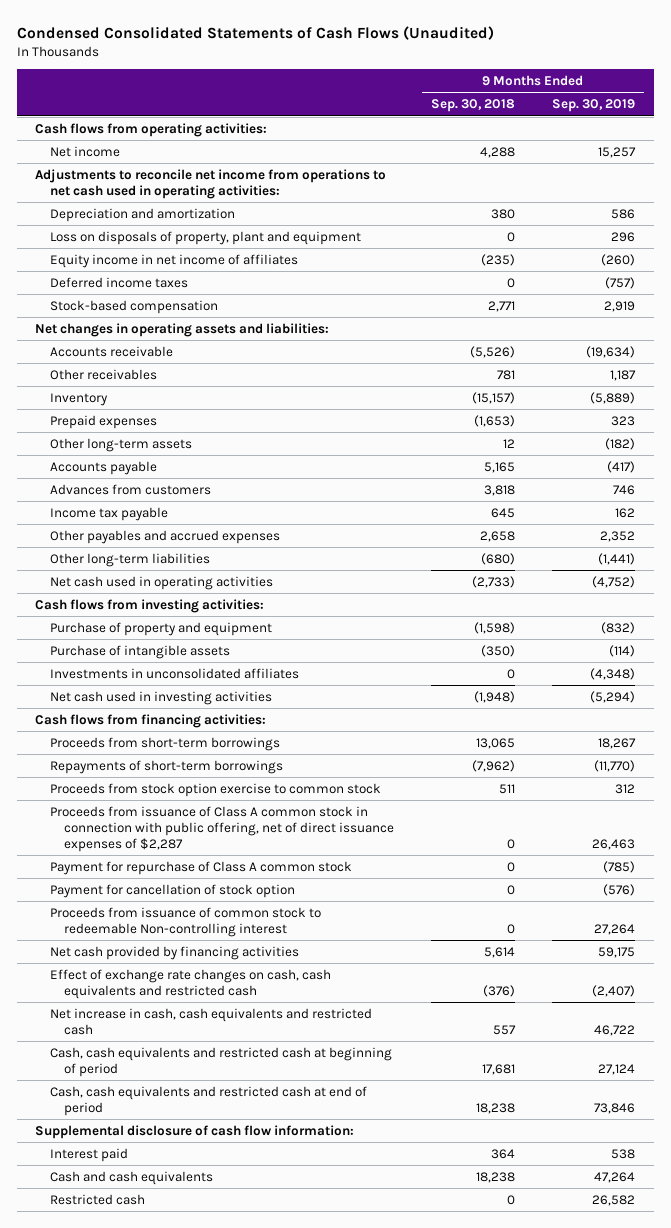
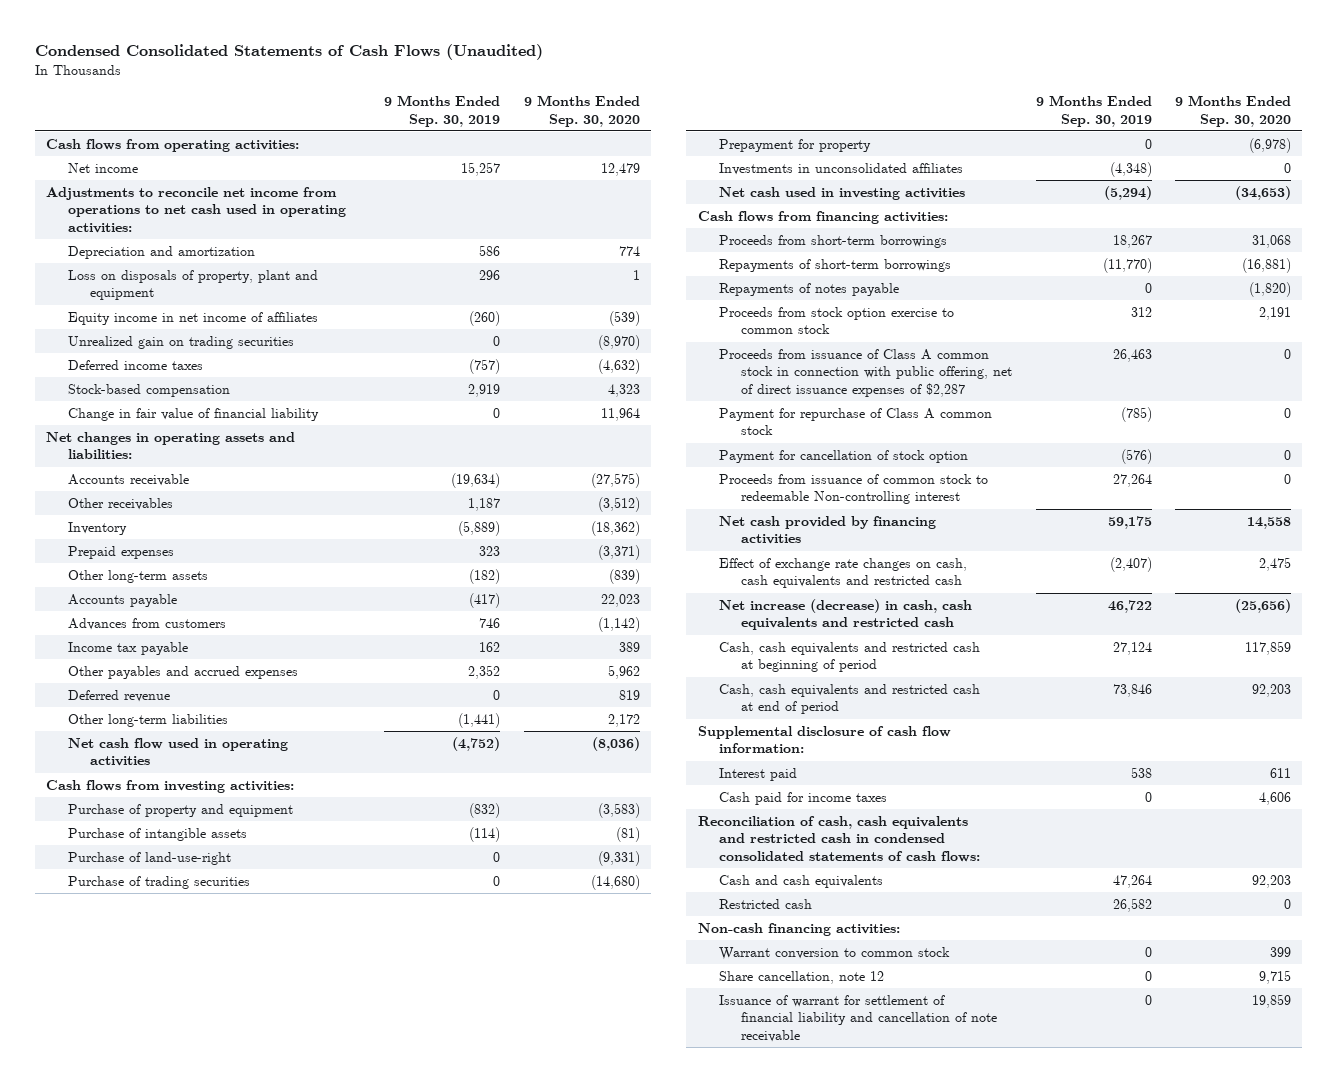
- | 9 Months Ended Sep. 30, 2018 | 9 Months Ended Sep. 30, 2019
+ | 9 Months Ended Sep. 30, 2019 | 9 Months Ended Sep. 30, 2020
+ Unrealized gain on trading securities | 0 | (8,970)
+ Change in fair value of financial liability | 0 | 11,964
+ Deferred revenue | 0 | 819
- Net cash used in operating activities | (2,733) | (4,752)
+ Net cash flow used in operating activities | (4,752) | (8,036)
+ Purchase of land-use-right | 0 | (9,331)
+ Purchase of trading securities | 0 | (14,680)
+ Prepayment for property | 0 | (6,978)
+ Repayments of notes payable | 0 | (1,820)
- Net increase in cash, cash equivalents and restricted cash | 557 | 46,722
+ Net increase (decrease) in cash, cash equivalents and restricted cash | 46,722 | (25,656)
+ Cash paid for income taxes | 0 | 4,606
+ Reconciliation of cash, cash equivalents and restricted cash in condensed consolidated statements of cash flows:
+ Non-cash financing activities:
+ Warrant conversion to common stock | 0 | 399
+ Share cancellation, note 12 | 0 | 9,715
+ Issuance of warrant for settlement of financial liability and cancellation of note receivable | 0 | 19,859

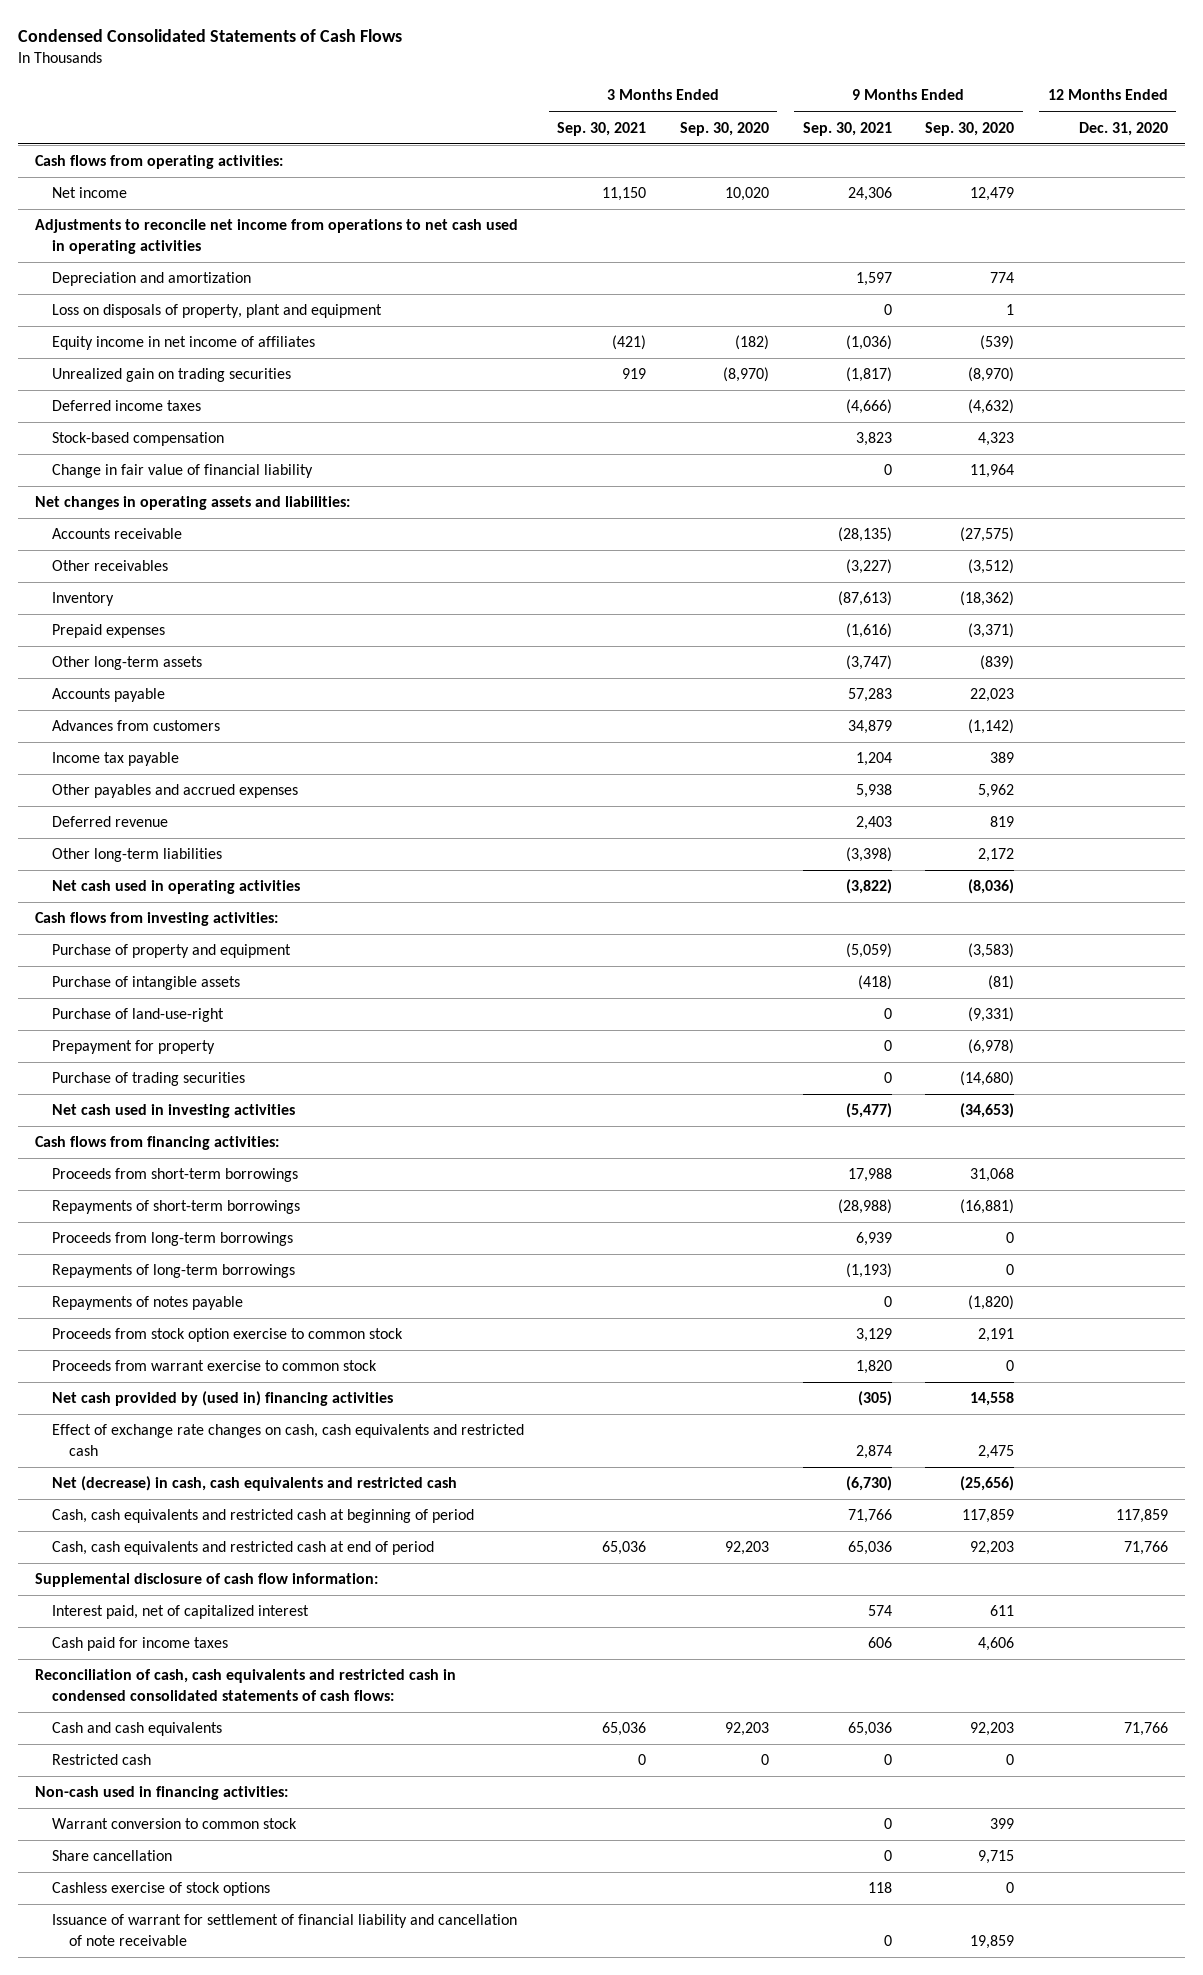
- Condensed Consolidated Statements of Cash Flows (Unaudited)
+ Condensed Consolidated Statements of Cash Flows
- | 9 Months Ended Sep. 30, 2019 | 9 Months Ended Sep. 30, 2020
+ | 3 Months Ended Sep. 30, 2021 | 3 Months Ended Sep. 30, 2020 | 9 Months Ended Sep. 30, 2021 | 9 Months Ended Sep. 30, 2020 | 12 Months Ended Dec. 31, 2020
- Adjustments to reconcile net income from operations to net cash used in operating activities:
+ Adjustments to reconcile net income from operations to net cash used in operating activities
- Net cash flow used in operating activities | (4,752) | (8,036)
+ Net cash used in operating activities | | | (3,822) | (8,036) |
- Investments in unconsolidated affiliates | (4,348) | 0
moved down: Purchase of trading securities | | | 0 | (14,680) |
+ Proceeds from long-term borrowings | | | 6,939 | 0 |
+ Repayments of long-term borrowings | | | (1,193) | 0 |
- Proceeds from issuance of Class A common stock in connection with public offering, net of direct issuance expenses of $2,287 | 26,463 | 0
- Payment for repurchase of Class A common stock | (785) | 0
- Payment for cancellation of stock option | (576) | 0
- Proceeds from issuance of common stock to redeemable Non-controlling interest | 27,264 | 0
- Net cash provided by financing activities | 59,175 | 14,558
+ Proceeds from warrant exercise to common stock | | | 1,820 | 0 |
+ Net cash provided by (used in) financing activities | | | (305) | 14,558 |
- Net increase (decrease) in cash, cash equivalents and restricted cash | 46,722 | (25,656)
+ Net (decrease) in cash, cash equivalents and restricted cash | | | (6,730) | (25,656) |
- Interest paid | 538 | 611
+ Interest paid, net of capitalized interest | | | 574 | 611 |
- Non-cash financing activities:
+ Non-cash used in financing activities:
- Share cancellation, note 12 | 0 | 9,715
+ Share cancellation | | | 0 | 9,715 |
+ Cashless exercise of stock options | | | 118 | 0 |

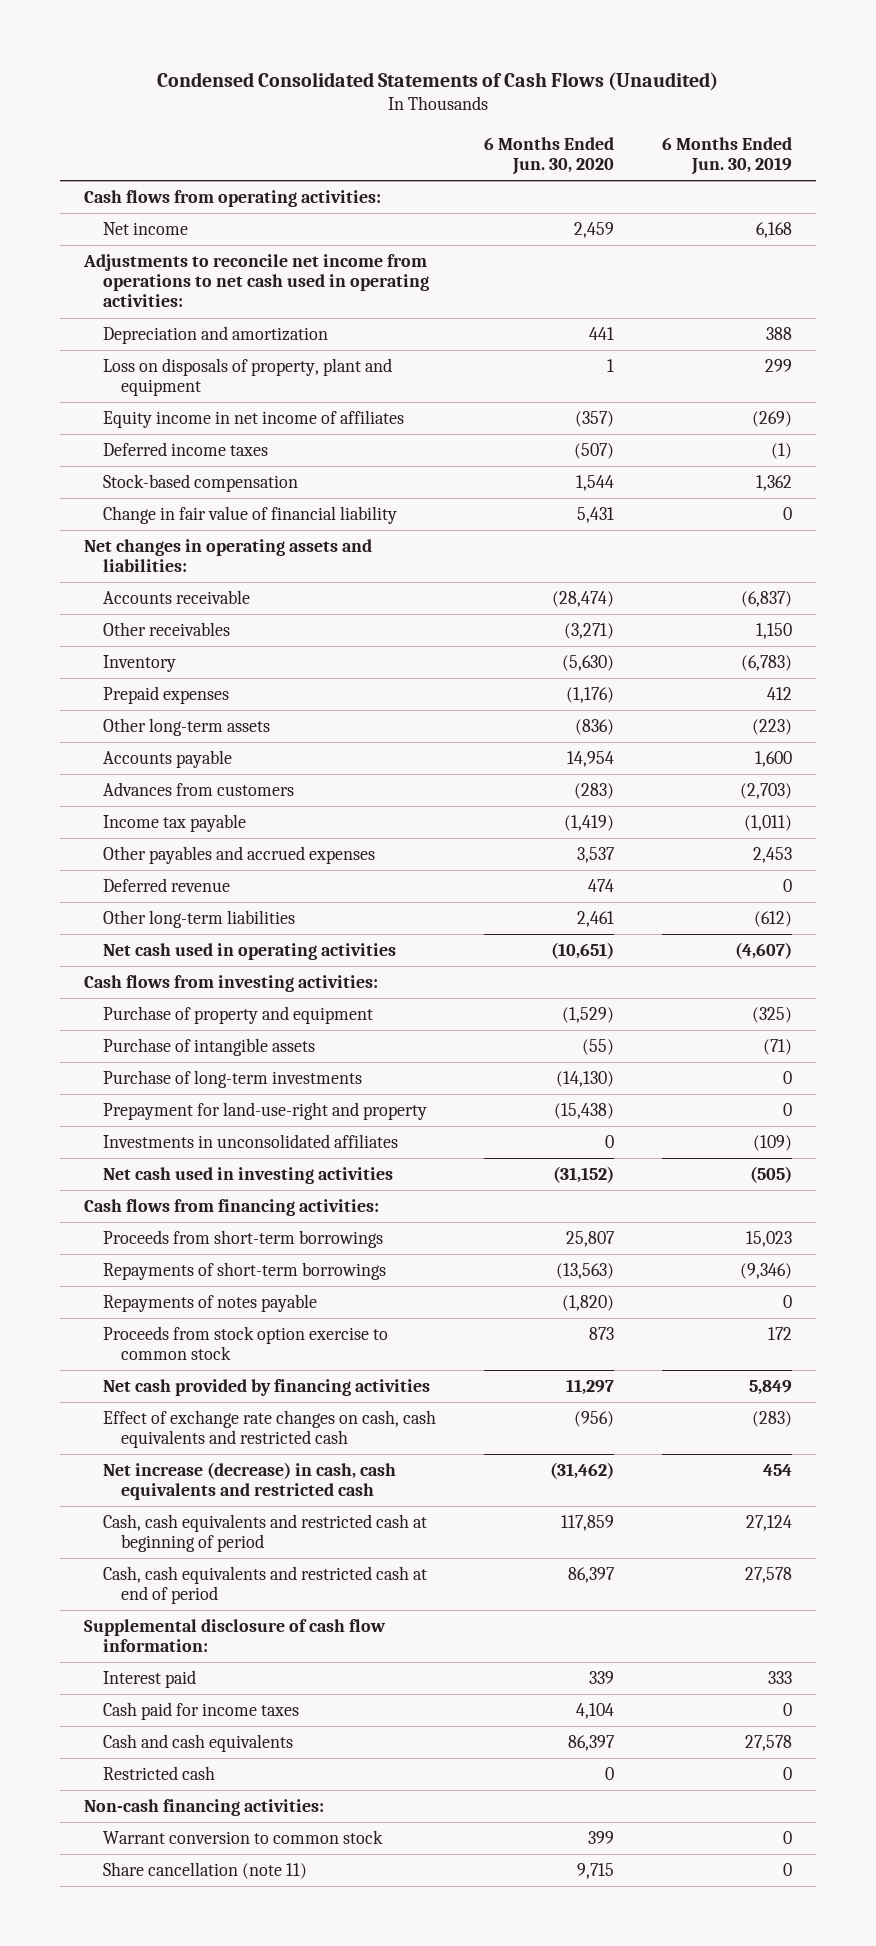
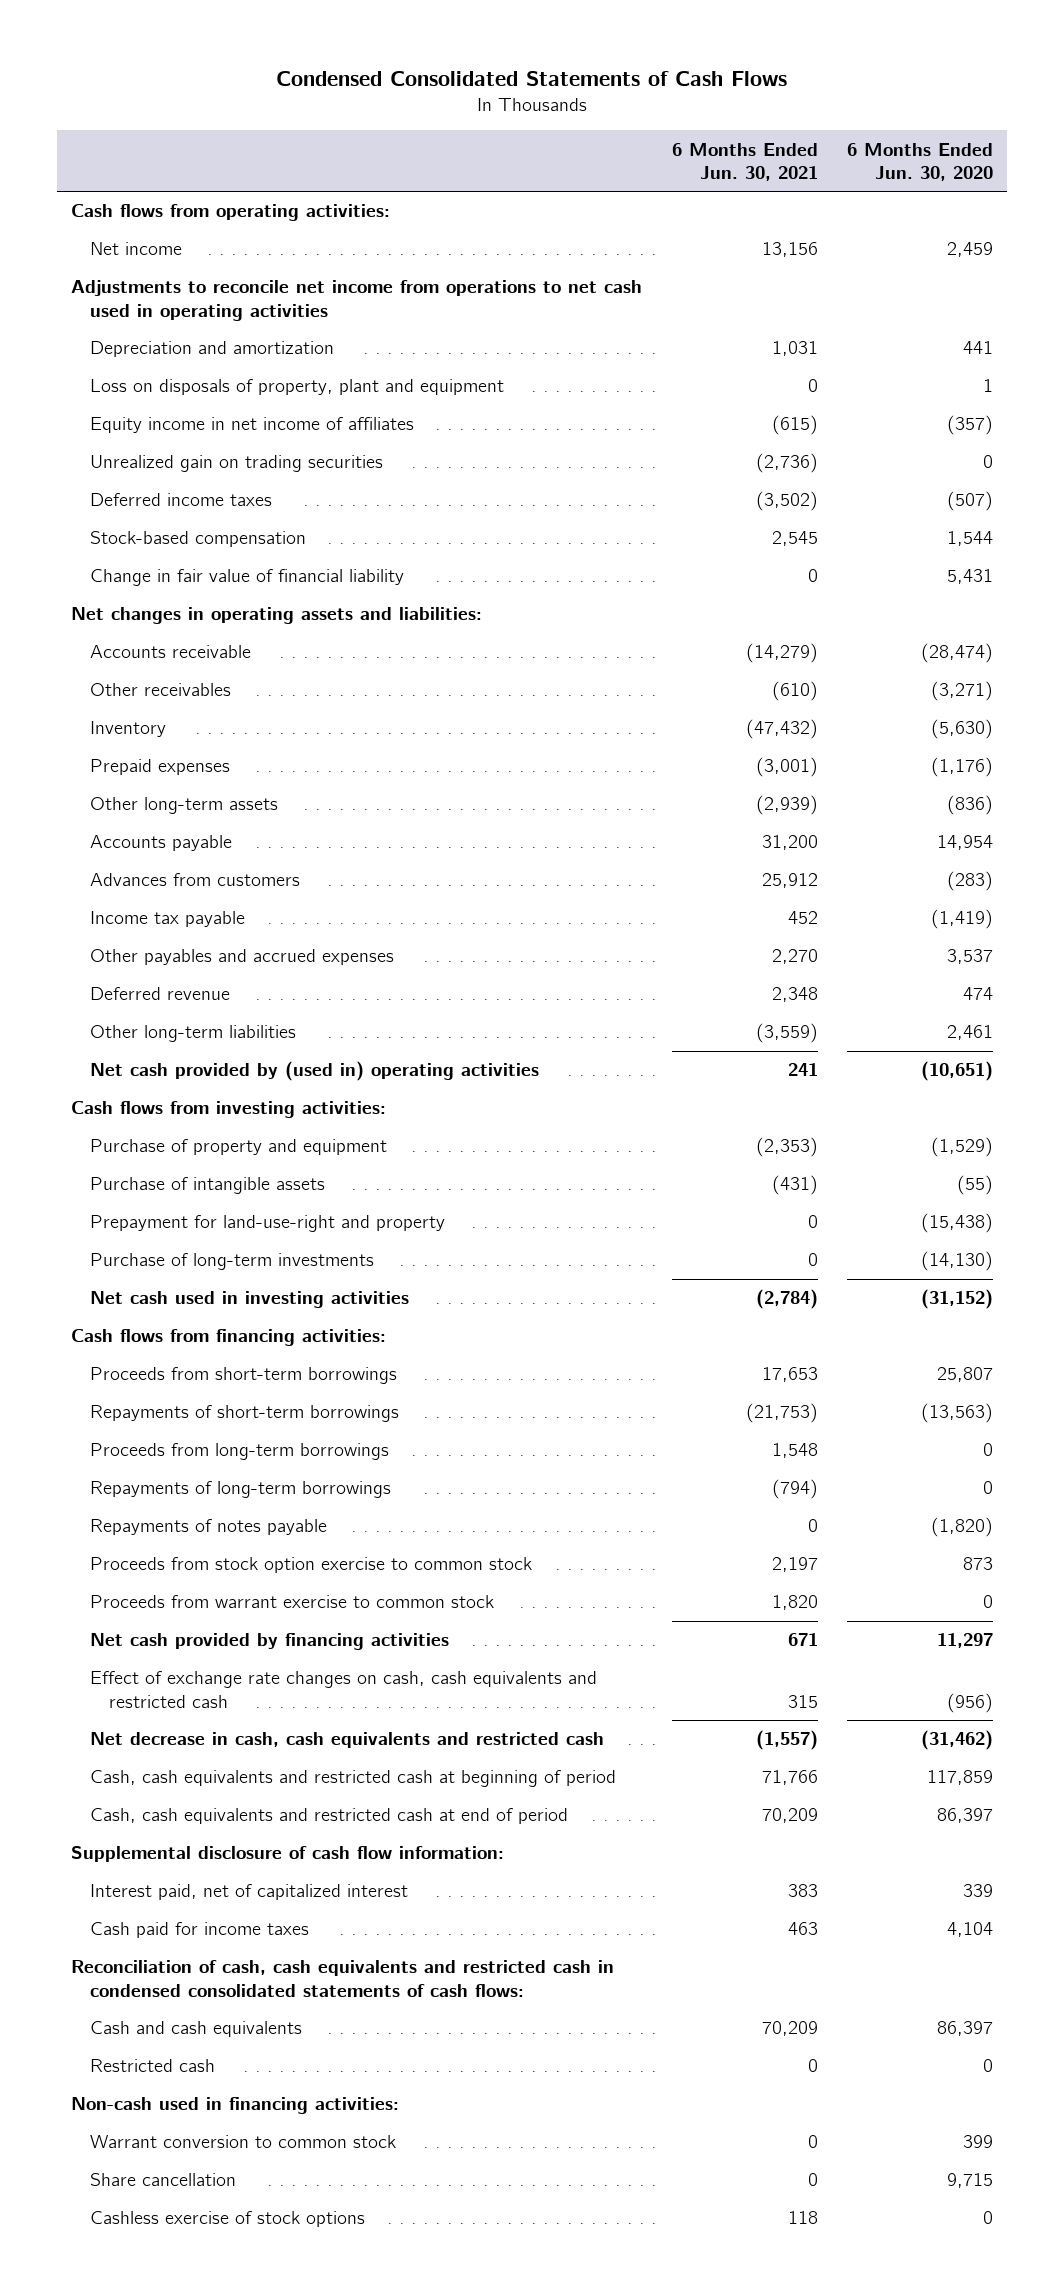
- Condensed Consolidated Statements of Cash Flows (Unaudited)
+ Condensed Consolidated Statements of Cash Flows
- | 6 Months Ended Jun. 30, 2020 | 6 Months Ended Jun. 30, 2019
+ | 6 Months Ended Jun. 30, 2021 | 6 Months Ended Jun. 30, 2020
- Adjustments to reconcile net income from operations to net cash used in operating activities:
+ Adjustments to reconcile net income from operations to net cash used in operating activities
+ Unrealized gain on trading securities | (2,736) | 0
- Net cash used in operating activities | (10,651) | (4,607)
+ Net cash provided by (used in) operating activities | 241 | (10,651)
- Investments in unconsolidated affiliates | 0 | (109)
moved down: Purchase of long-term investments | 0 | (14,130)
+ Proceeds from long-term borrowings | 1,548 | 0
+ Repayments of long-term borrowings | (794) | 0
+ Proceeds from warrant exercise to common stock | 1,820 | 0
- Net increase (decrease) in cash, cash equivalents and restricted cash | (31,462) | 454
+ Net decrease in cash, cash equivalents and restricted cash | (1,557) | (31,462)
- Interest paid | 339 | 333
+ Interest paid, net of capitalized interest | 383 | 339
+ Reconciliation of cash, cash equivalents and restricted cash in condensed consolidated statements of cash flows:
- Non-cash financing activities:
+ Non-cash used in financing activities:
- Share cancellation (note 11) | 9,715 | 0
+ Share cancellation | 0 | 9,715
+ Cashless exercise of stock options | 118 | 0

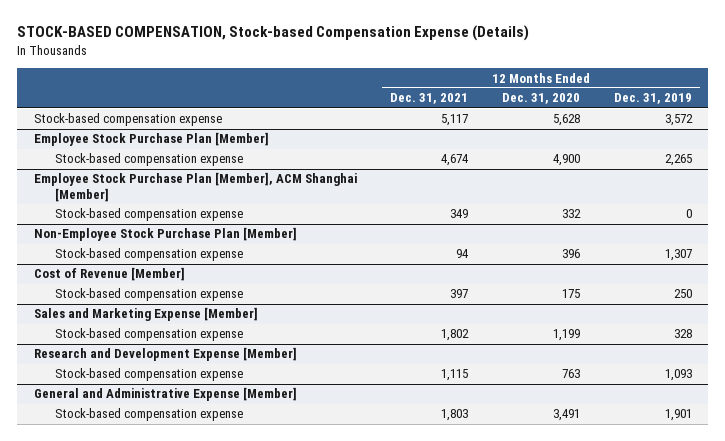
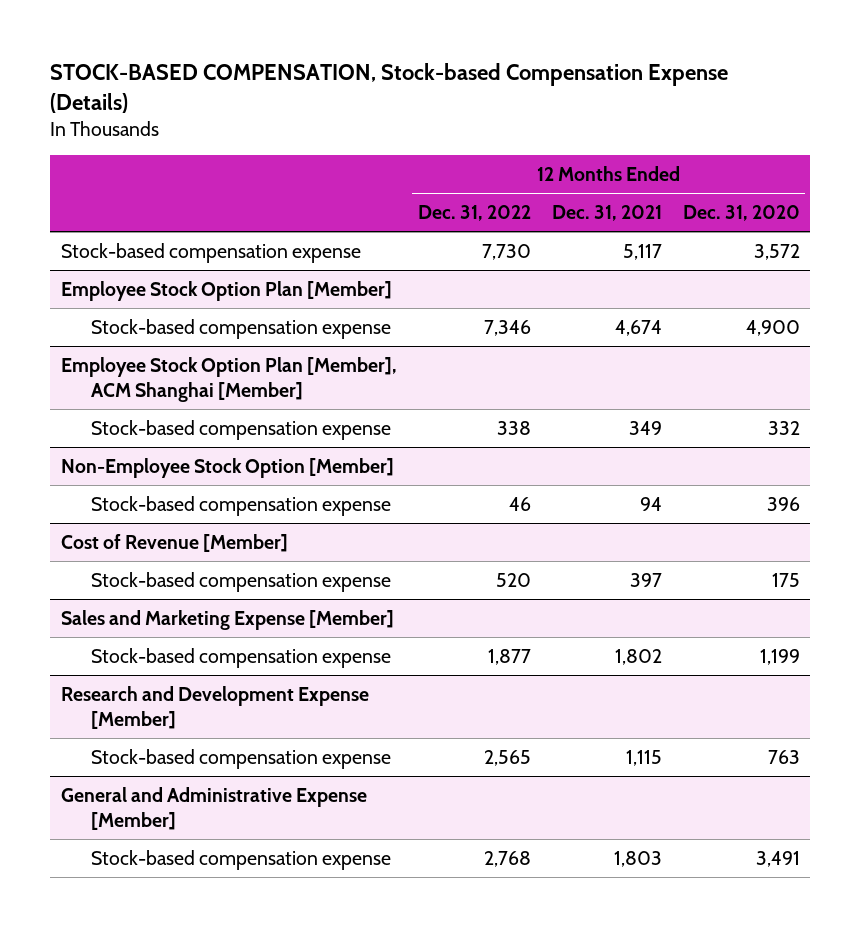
- | 12 Months Ended Dec. 31, 2021 | 12 Months Ended Dec. 31, 2020 | 12 Months Ended Dec. 31, 2019
+ | 12 Months Ended Dec. 31, 2022 | 12 Months Ended Dec. 31, 2021 | 12 Months Ended Dec. 31, 2020
- Stock-based compensation expense | 5,117 | 5,628 | 3,572
- Employee Stock Purchase Plan [Member]
+ Stock-based compensation expense | 7,730 | 5,117 | 3,572
+ Employee Stock Option Plan [Member]
- Employee Stock Purchase Plan [Member], ACM Shanghai [Member]
+ Employee Stock Option Plan [Member], ACM Shanghai [Member]
- Non-Employee Stock Purchase Plan [Member]
+ Non-Employee Stock Option [Member]

